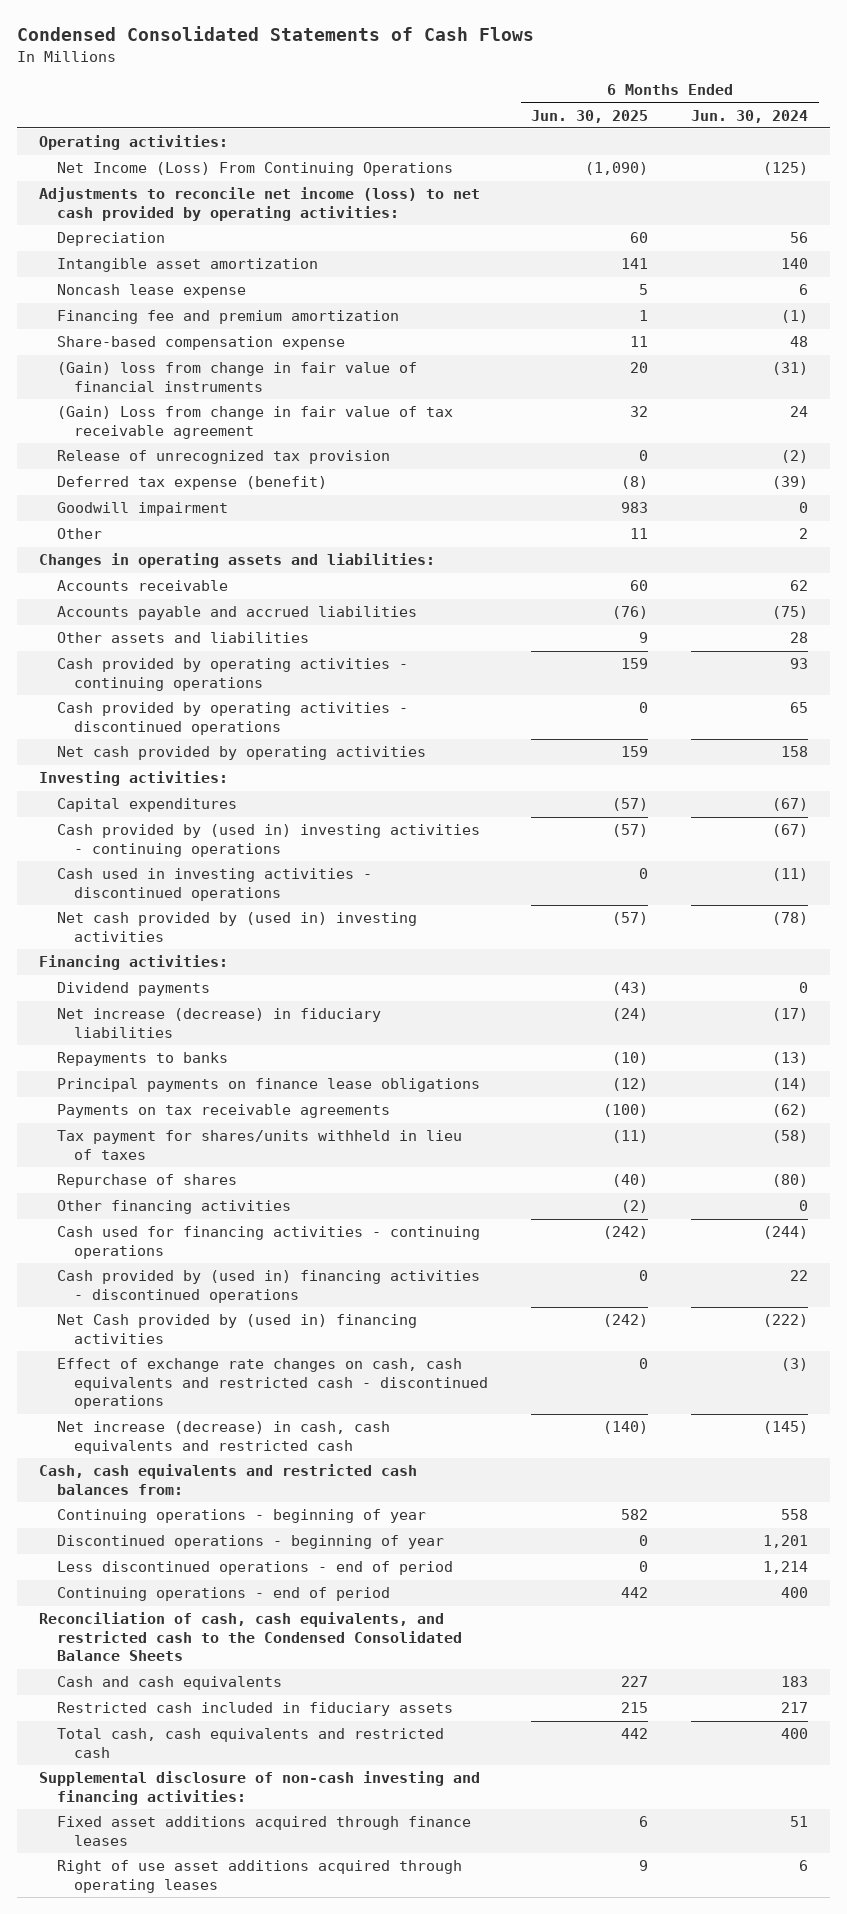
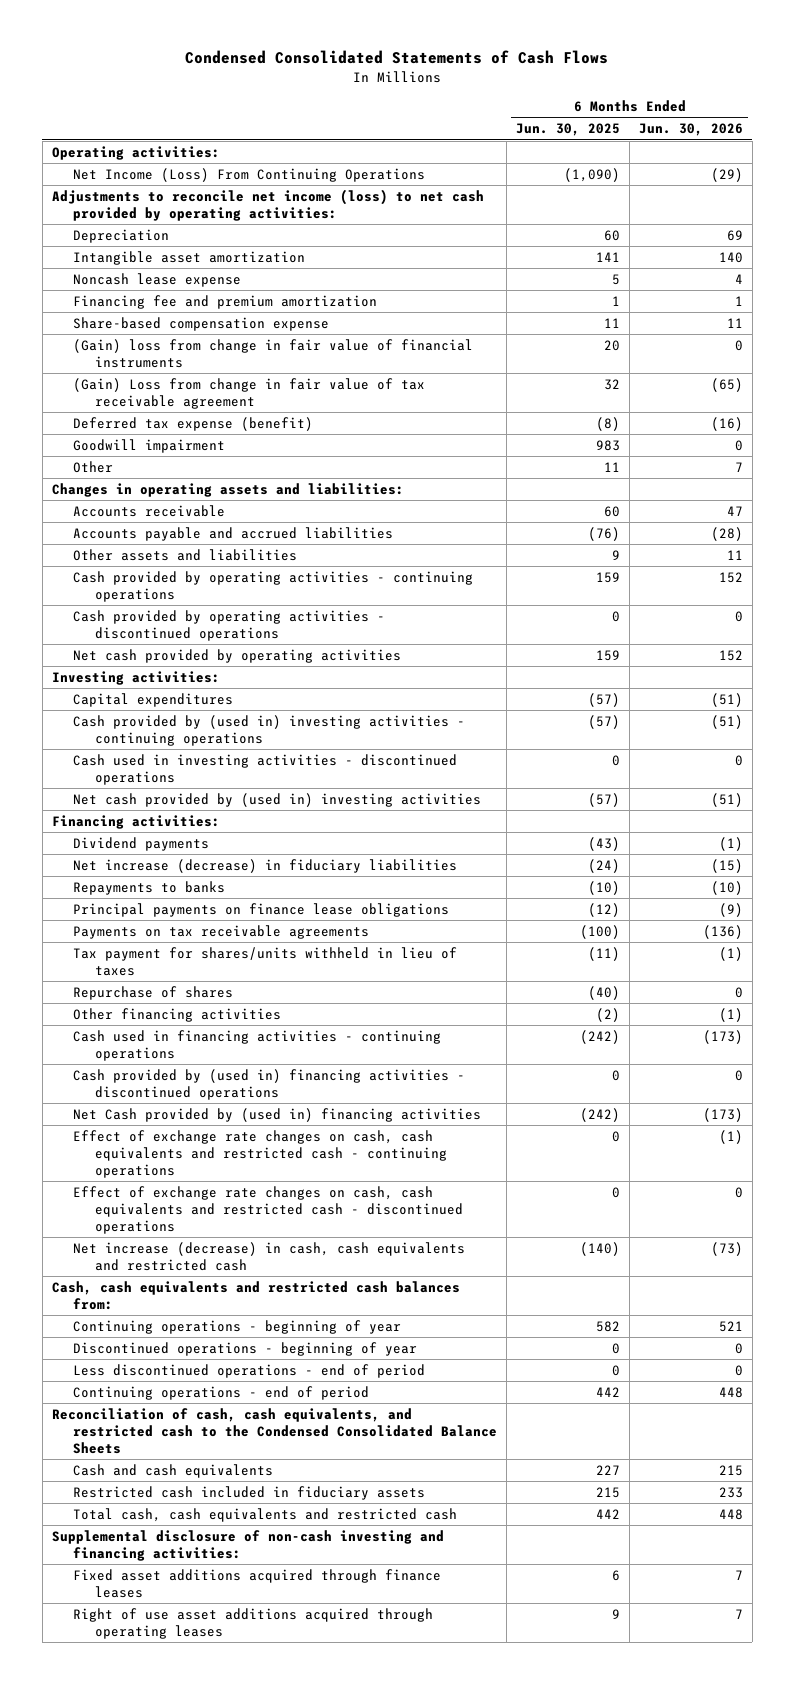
- | 6 Months Ended Jun. 30, 2025 | 6 Months Ended Jun. 30, 2024
+ | 6 Months Ended Jun. 30, 2025 | 6 Months Ended Jun. 30, 2026
- Release of unrecognized tax provision | 0 | (2)
- Cash used for financing activities - continuing operations | (242) | (244)
+ Cash used in financing activities - continuing operations | (242) | (173)
+ Effect of exchange rate changes on cash, cash equivalents and restricted cash - continuing operations | 0 | (1)

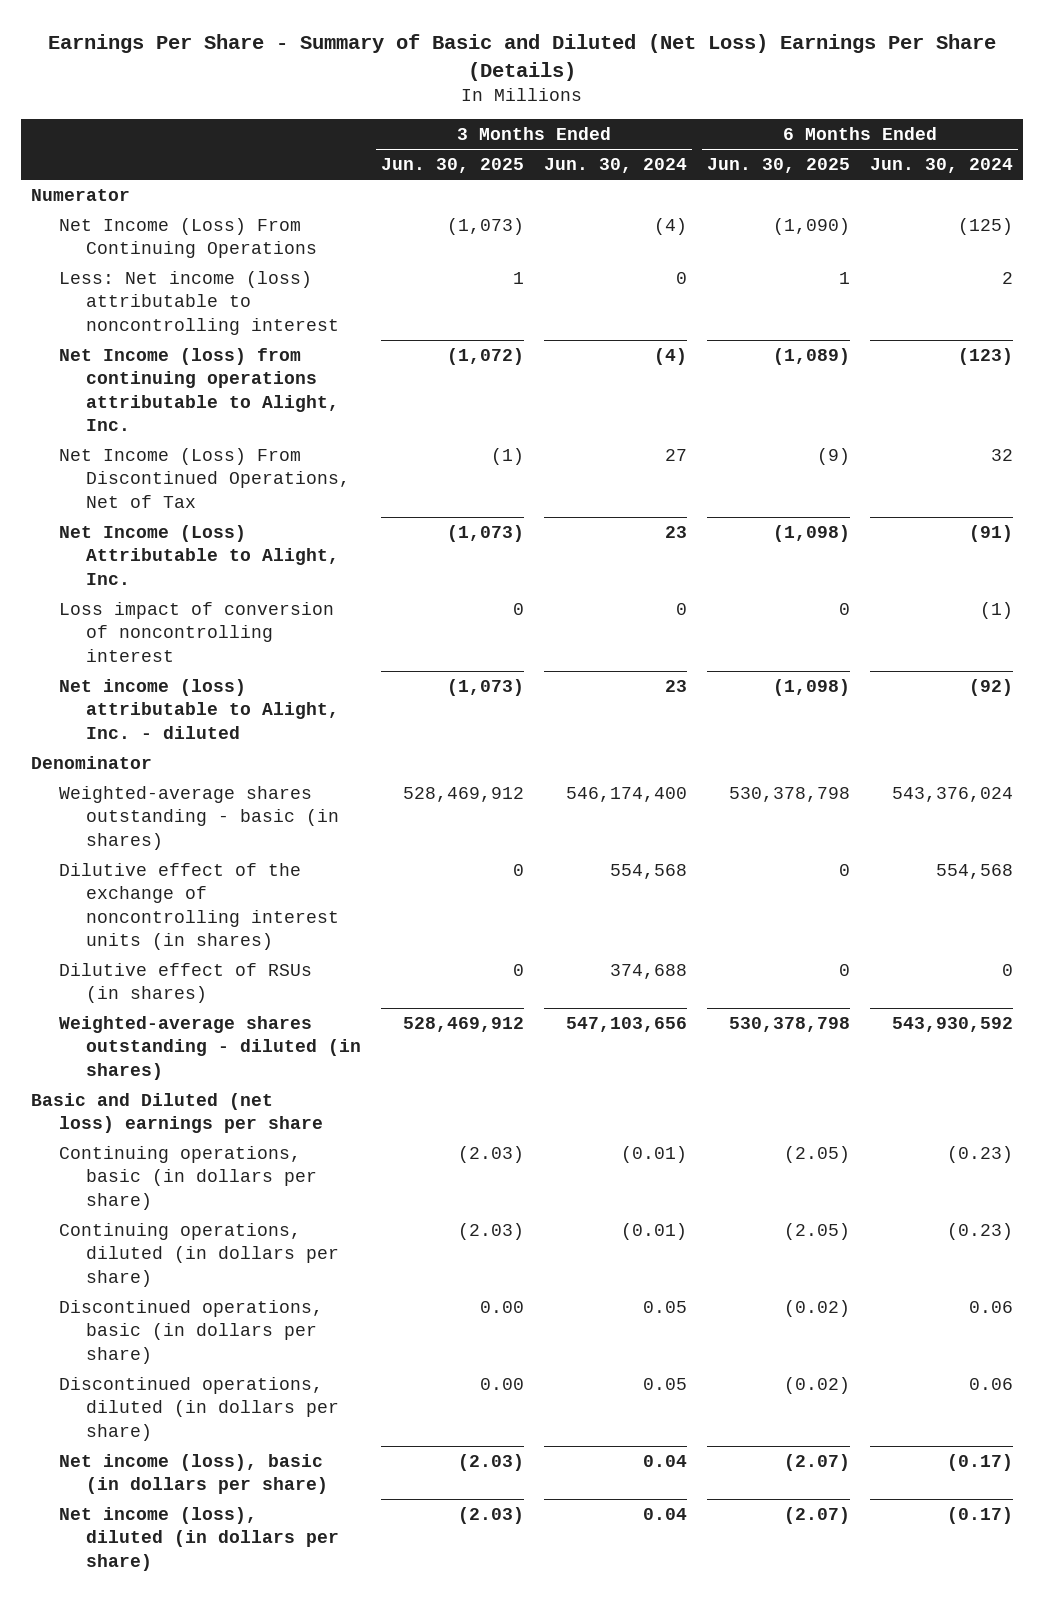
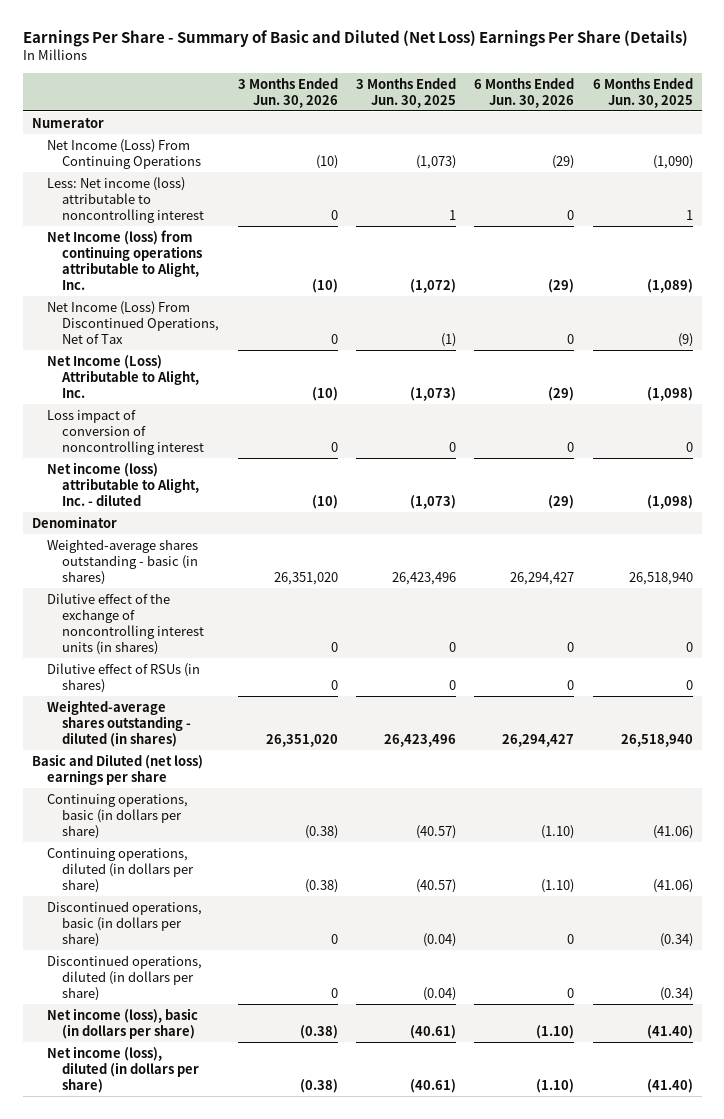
- | 3 Months Ended Jun. 30, 2025 | 3 Months Ended Jun. 30, 2024 | 6 Months Ended Jun. 30, 2025 | 6 Months Ended Jun. 30, 2024
+ | 3 Months Ended Jun. 30, 2026 | 3 Months Ended Jun. 30, 2025 | 6 Months Ended Jun. 30, 2026 | 6 Months Ended Jun. 30, 2025
- Weighted-average shares outstanding - basic (in shares) | 528,469,912 | 546,174,400 | 530,378,798 | 543,376,024
+ Weighted-average shares outstanding - basic (in shares) | 26,351,020 | 26,423,496 | 26,294,427 | 26,518,940
- Weighted-average shares outstanding - diluted (in shares) | 528,469,912 | 547,103,656 | 530,378,798 | 543,930,592
+ Weighted-average shares outstanding - diluted (in shares) | 26,351,020 | 26,423,496 | 26,294,427 | 26,518,940
- Continuing operations, basic (in dollars per share) | (2.03) | (0.01) | (2.05) | (0.23)
- Continuing operations, diluted (in dollars per share) | (2.03) | (0.01) | (2.05) | (0.23)
- Discontinued operations, basic (in dollars per share) | 0.00 | 0.05 | (0.02) | 0.06
- Discontinued operations, diluted (in dollars per share) | 0.00 | 0.05 | (0.02) | 0.06
- Net income (loss), basic (in dollars per share) | (2.03) | 0.04 | (2.07) | (0.17)
- Net income (loss), diluted (in dollars per share) | (2.03) | 0.04 | (2.07) | (0.17)
+ Continuing operations, basic (in dollars per share) | (0.38) | (40.57) | (1.10) | (41.06)
+ Continuing operations, diluted (in dollars per share) | (0.38) | (40.57) | (1.10) | (41.06)
+ Discontinued operations, basic (in dollars per share) | 0 | (0.04) | 0 | (0.34)
+ Discontinued operations, diluted (in dollars per share) | 0 | (0.04) | 0 | (0.34)
+ Net income (loss), basic (in dollars per share) | (0.38) | (40.61) | (1.10) | (41.40)
+ Net income (loss), diluted (in dollars per share) | (0.38) | (40.61) | (1.10) | (41.40)

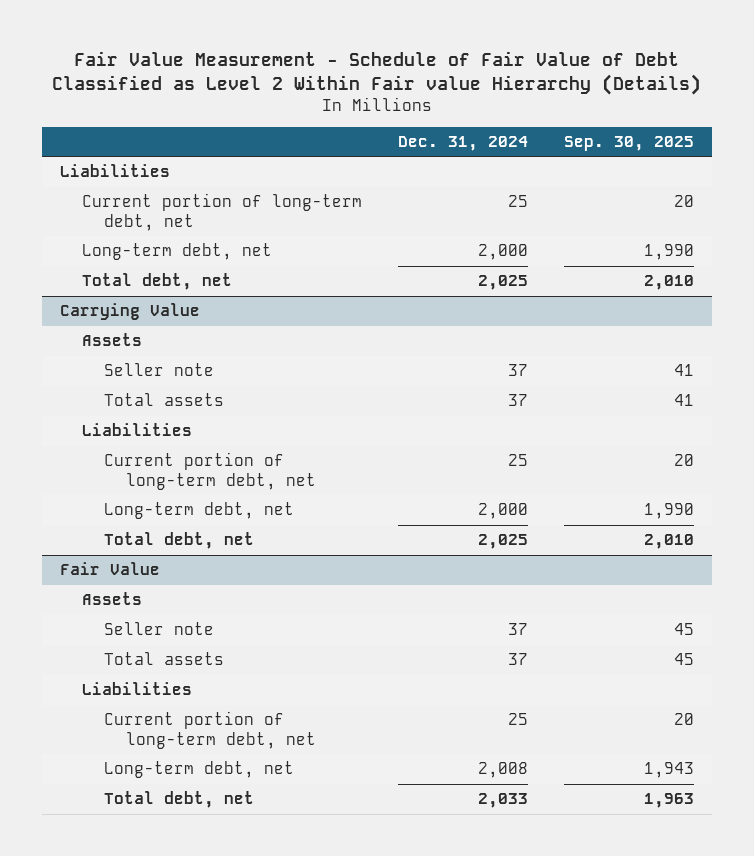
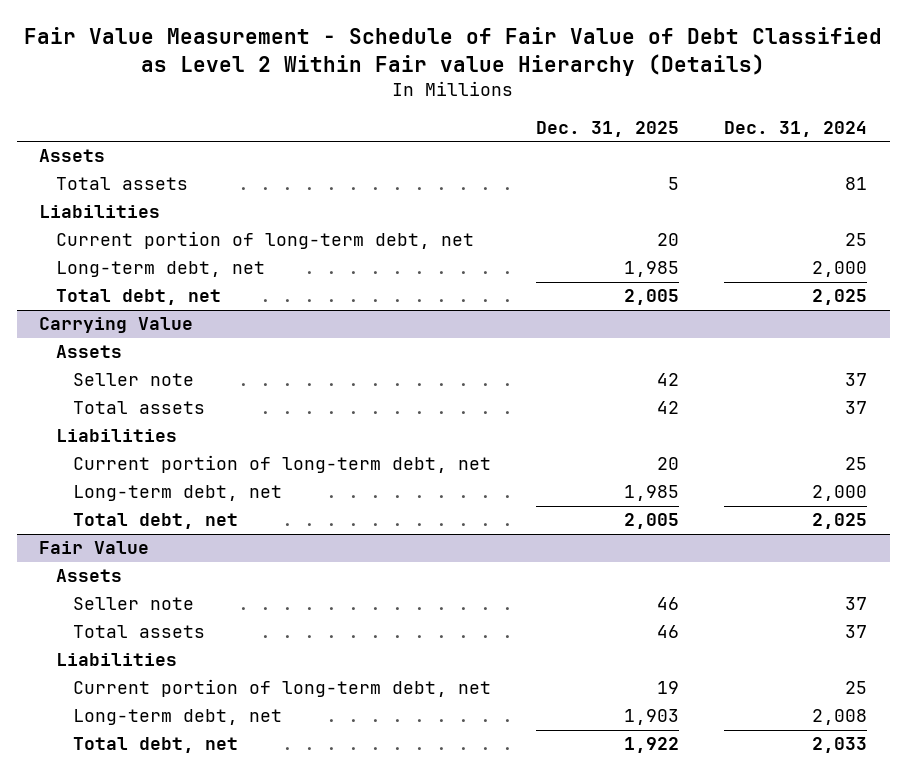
- | Dec. 31, 2024 | Sep. 30, 2025
+ | Dec. 31, 2025 | Dec. 31, 2024
+ Assets
+ Total assets | 5 | 81

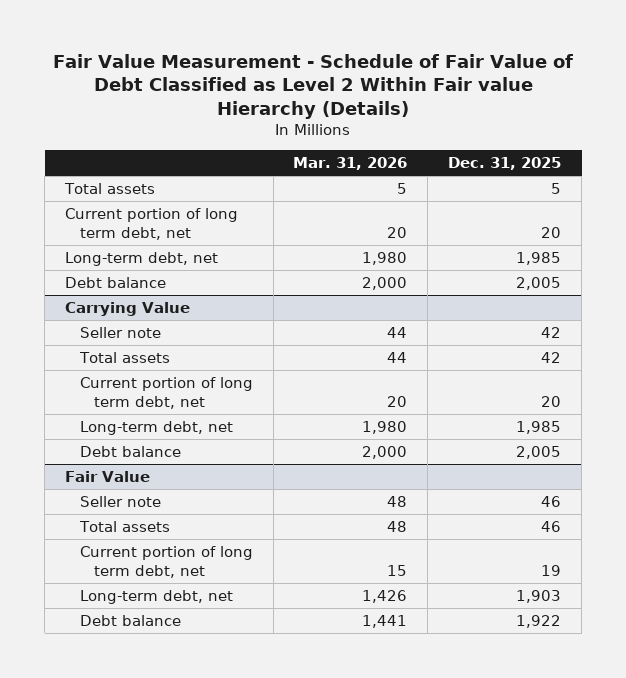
- | Dec. 31, 2025 | Dec. 31, 2024
+ | Mar. 31, 2026 | Dec. 31, 2025
- Assets
- Liabilities
- Current portion of long-term debt, net | 20 | 25
+ Current portion of long term debt, net | 20 | 20
- Total debt, net | 2,005 | 2,025
+ Debt balance | 2,000 | 2,005
@ Carrying Value
- Assets
- Liabilities
- Current portion of long-term debt, net | 20 | 25
+ Current portion of long term debt, net | 20 | 20
- Total debt, net | 2,005 | 2,025
+ Debt balance | 2,000 | 2,005
@ Fair Value
- Assets
- Liabilities
- Current portion of long-term debt, net | 19 | 25
+ Current portion of long term debt, net | 15 | 19
- Total debt, net | 1,922 | 2,033
+ Debt balance | 1,441 | 1,922

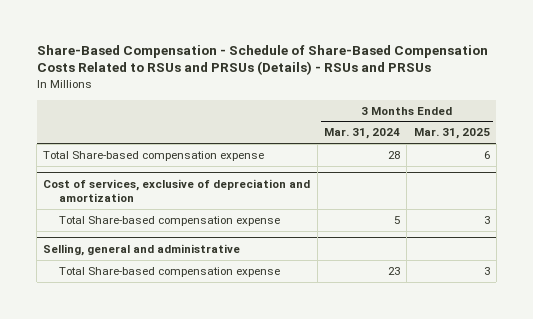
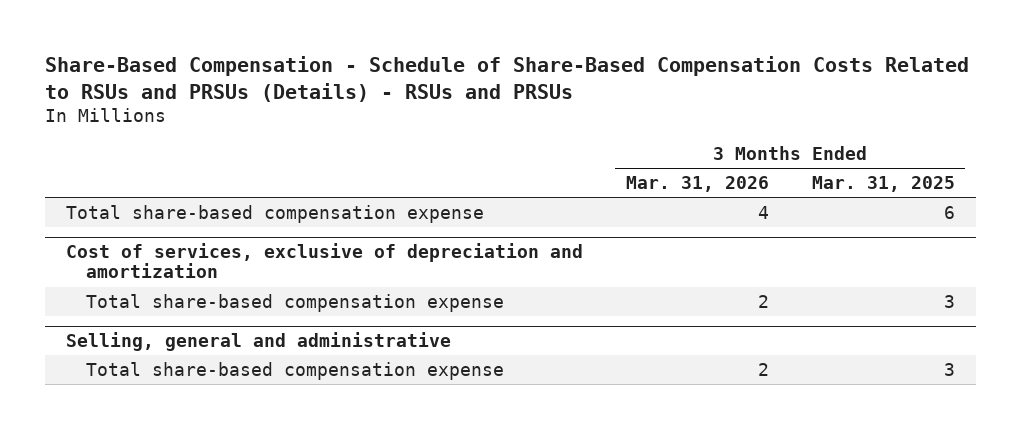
- | 3 Months Ended Mar. 31, 2024 | 3 Months Ended Mar. 31, 2025
+ | 3 Months Ended Mar. 31, 2026 | 3 Months Ended Mar. 31, 2025
- Total Share-based compensation expense | 28 | 6
+ Total share-based compensation expense | 4 | 6
@ Cost of services, exclusive of depreciation and amortization
- Total Share-based compensation expense | 5 | 3
+ Total share-based compensation expense | 2 | 3
@ Selling, general and administrative
- Total Share-based compensation expense | 23 | 3
+ Total share-based compensation expense | 2 | 3

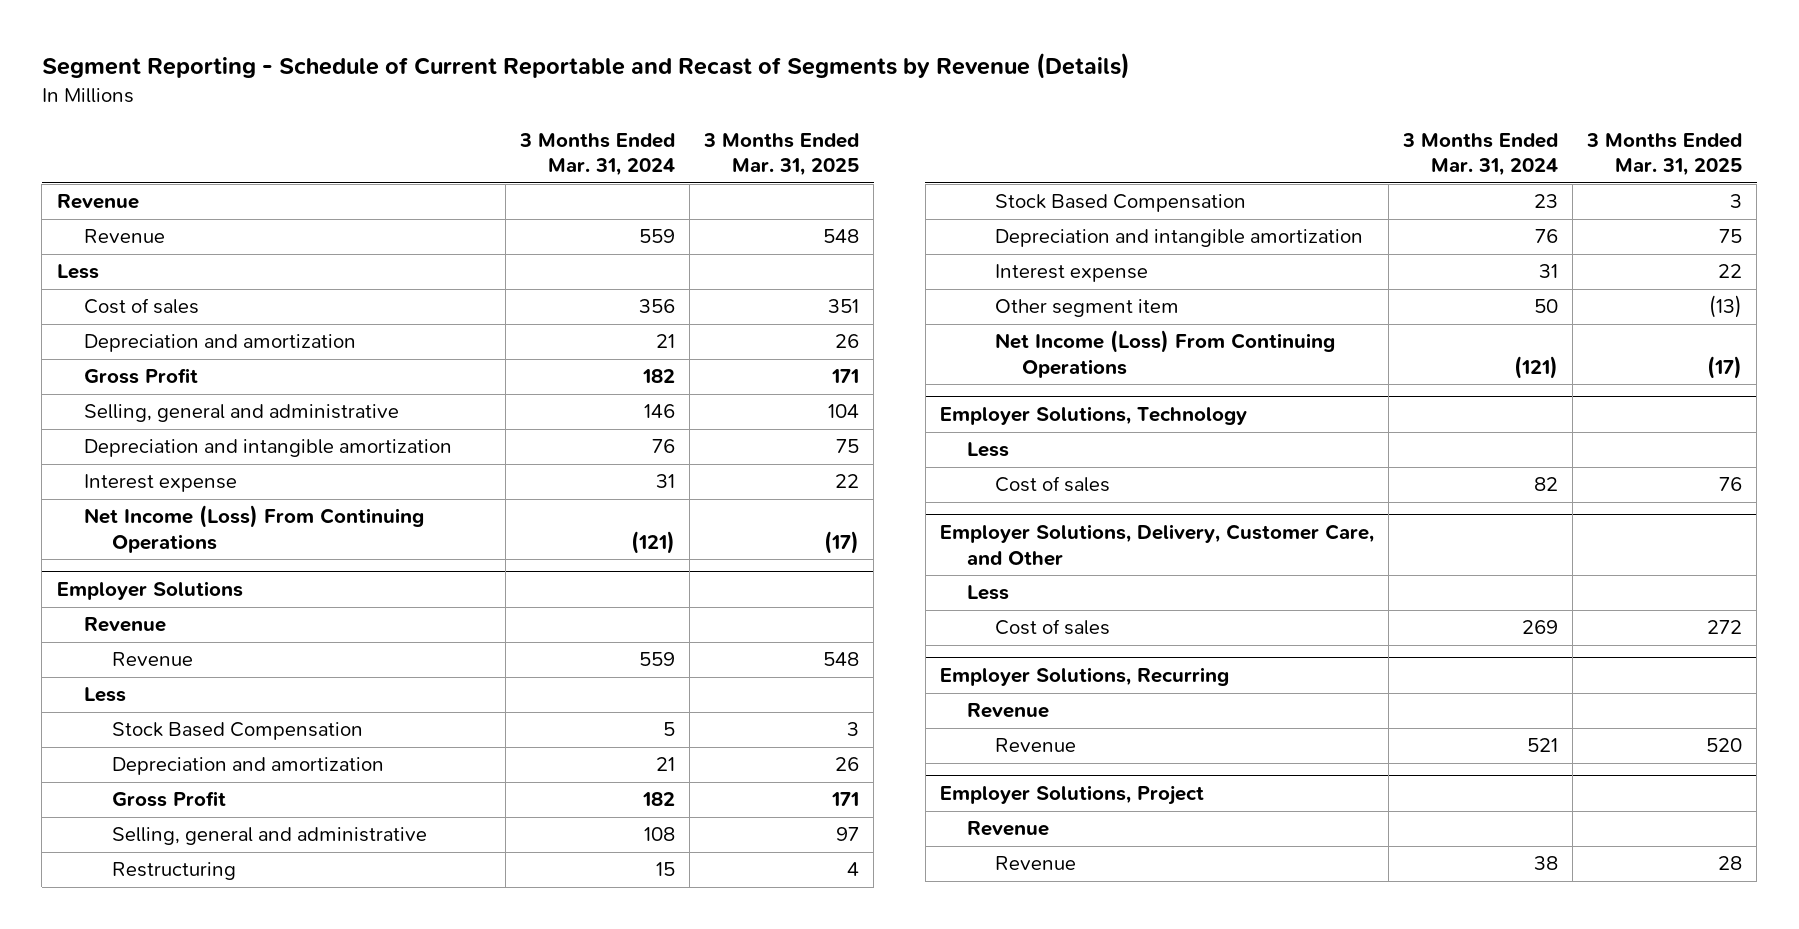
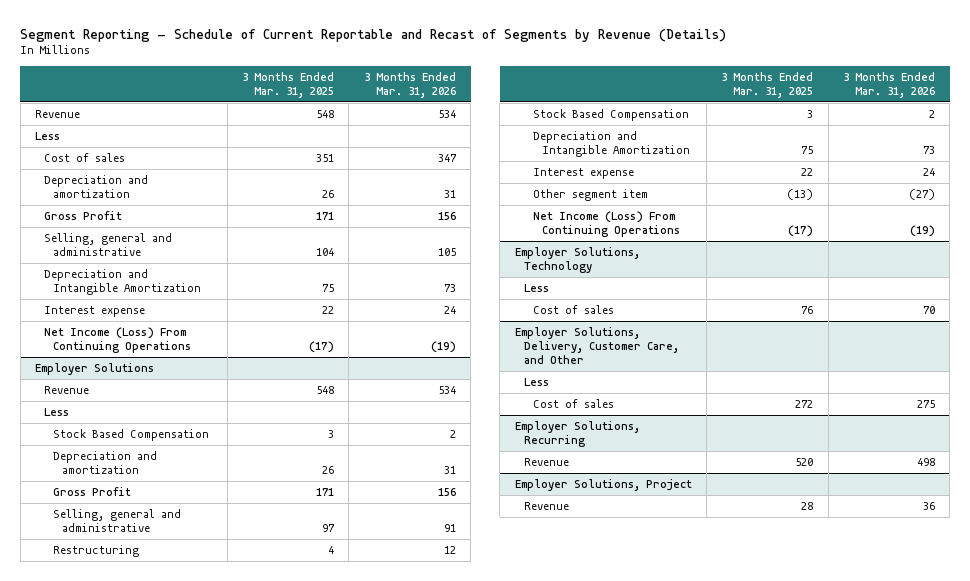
- | 3 Months Ended Mar. 31, 2024 | 3 Months Ended Mar. 31, 2025
+ | 3 Months Ended Mar. 31, 2025 | 3 Months Ended Mar. 31, 2026
- Revenue
- Depreciation and intangible amortization | 76 | 75
+ Depreciation and Intangible Amortization | 75 | 73
@ Employer Solutions
- Revenue
- Depreciation and intangible amortization | 76 | 75
+ Depreciation and Intangible Amortization | 75 | 73
@ Employer Solutions, Recurring
- Revenue
@ Employer Solutions, Project
- Revenue

